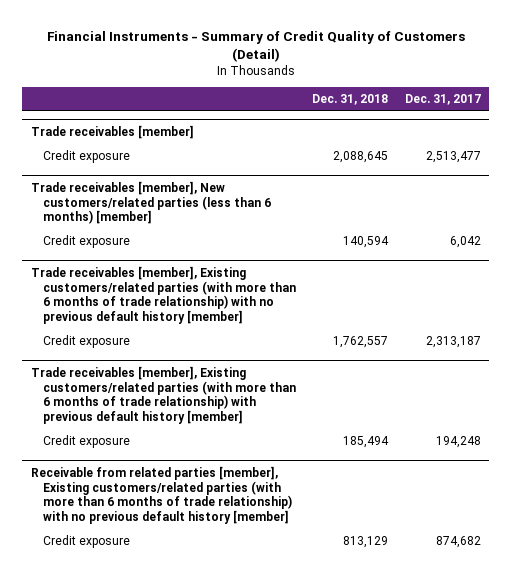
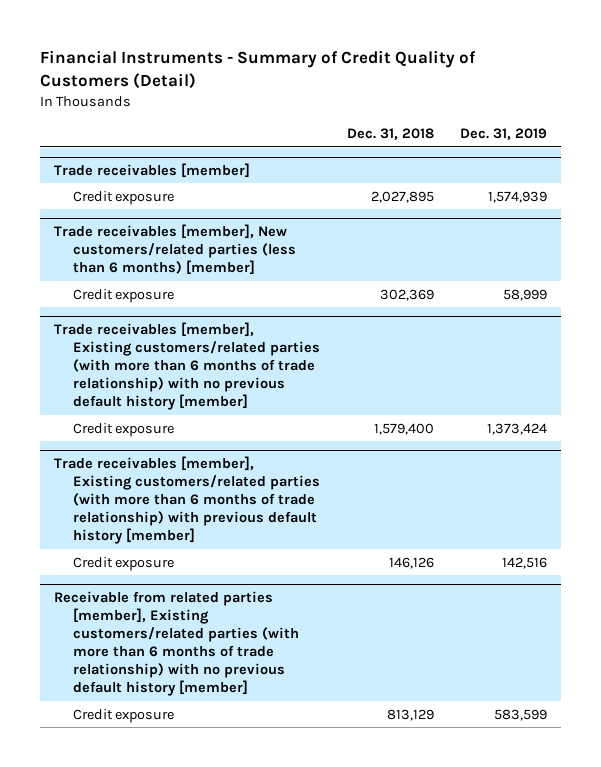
- | Dec. 31, 2018 | Dec. 31, 2017
+ | Dec. 31, 2018 | Dec. 31, 2019
@ Trade receivables [member]
- Credit exposure | 2,088,645 | 2,513,477
+ Credit exposure | 2,027,895 | 1,574,939
@ Trade receivables [member], New customers/related parties (less than 6 months) [member]
- Credit exposure | 140,594 | 6,042
+ Credit exposure | 302,369 | 58,999
@ Trade receivables [member], Existing customers/related parties (with more than 6 months of trade relationship) with no previous default history [member]
- Credit exposure | 1,762,557 | 2,313,187
+ Credit exposure | 1,579,400 | 1,373,424
@ Trade receivables [member], Existing customers/related parties (with more than 6 months of trade relationship) with previous default history [member]
- Credit exposure | 185,494 | 194,248
+ Credit exposure | 146,126 | 142,516

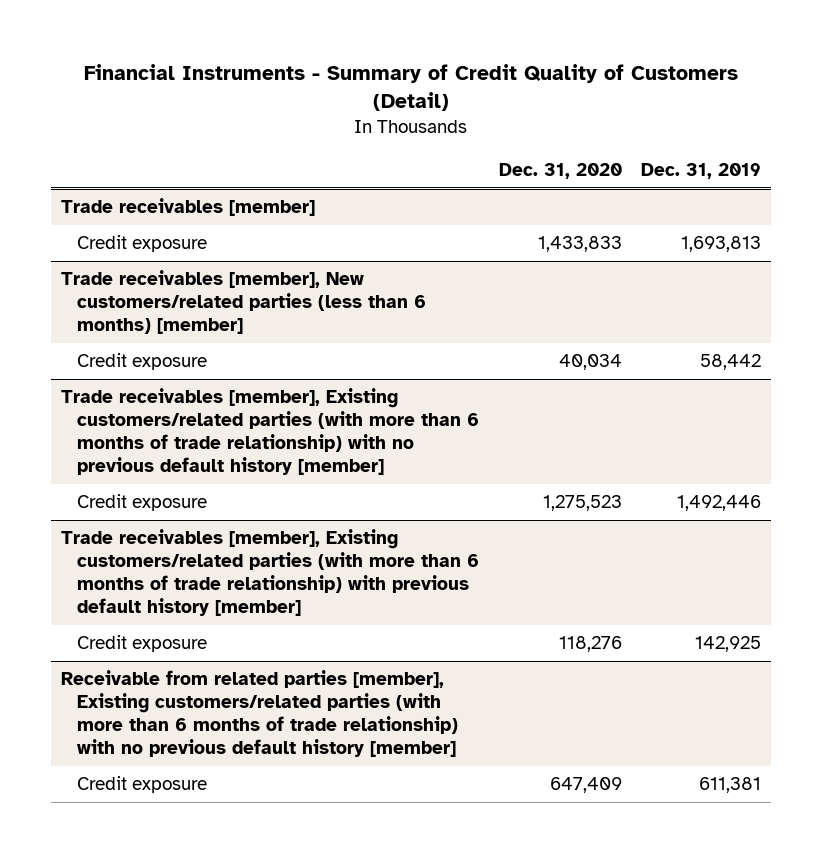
- | Dec. 31, 2018 | Dec. 31, 2019
+ | Dec. 31, 2020 | Dec. 31, 2019
@ Trade receivables [member]
- Credit exposure | 2,027,895 | 1,574,939
+ Credit exposure | 1,433,833 | 1,693,813
@ Trade receivables [member], New customers/related parties (less than 6 months) [member]
- Credit exposure | 302,369 | 58,999
+ Credit exposure | 40,034 | 58,442
@ Trade receivables [member], Existing customers/related parties (with more than 6 months of trade relationship) with no previous default history [member]
- Credit exposure | 1,579,400 | 1,373,424
+ Credit exposure | 1,275,523 | 1,492,446
@ Trade receivables [member], Existing customers/related parties (with more than 6 months of trade relationship) with previous default history [member]
- Credit exposure | 146,126 | 142,516
+ Credit exposure | 118,276 | 142,925
@ Receivable from related parties [member], Existing customers/related parties (with more than 6 months of trade relationship) with no previous default history [member]
- Credit exposure | 813,129 | 583,599
+ Credit exposure | 647,409 | 611,381

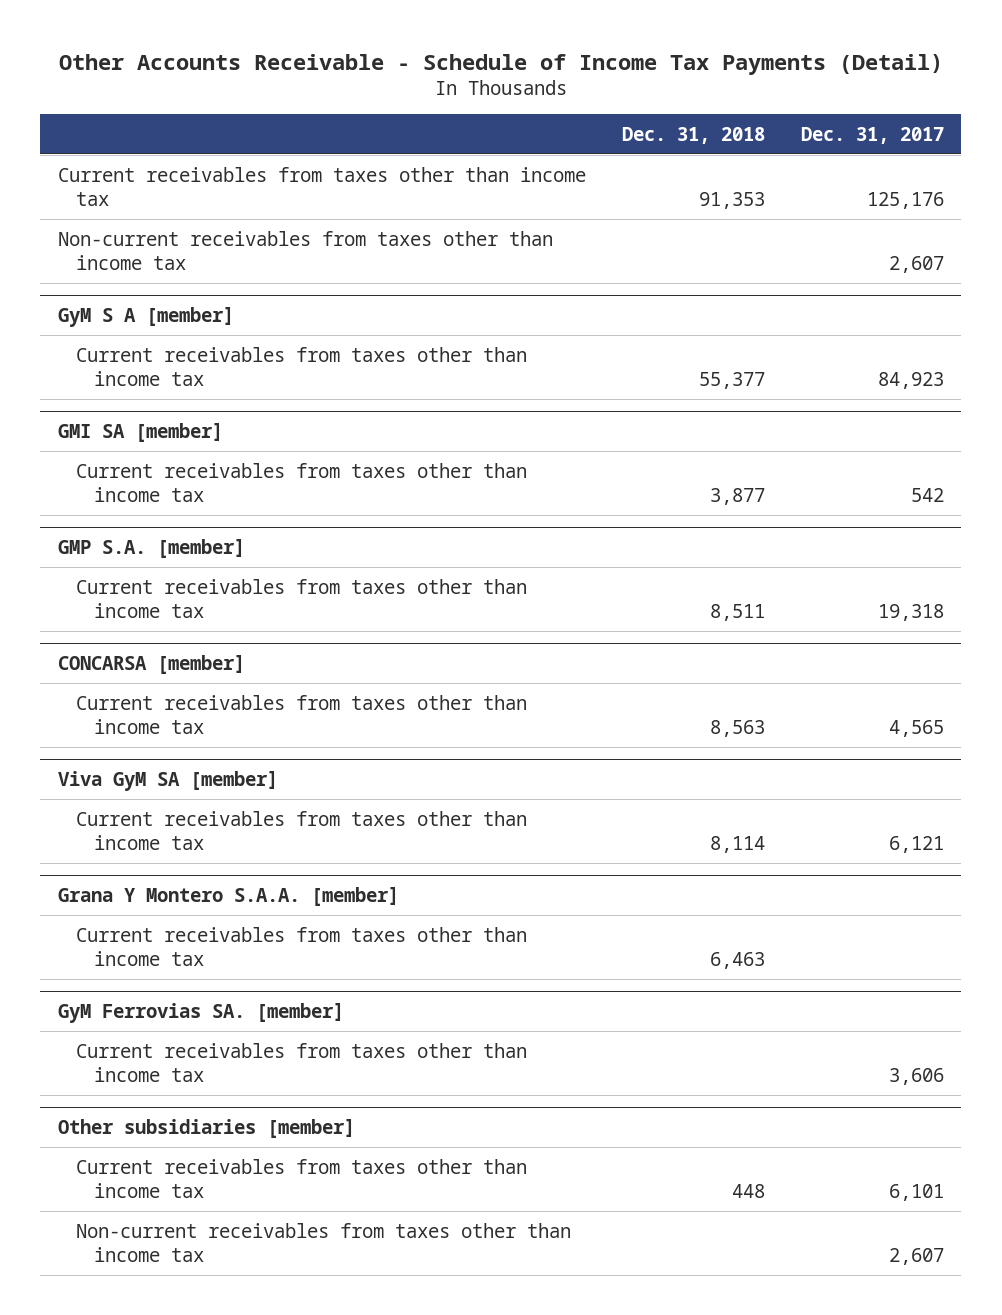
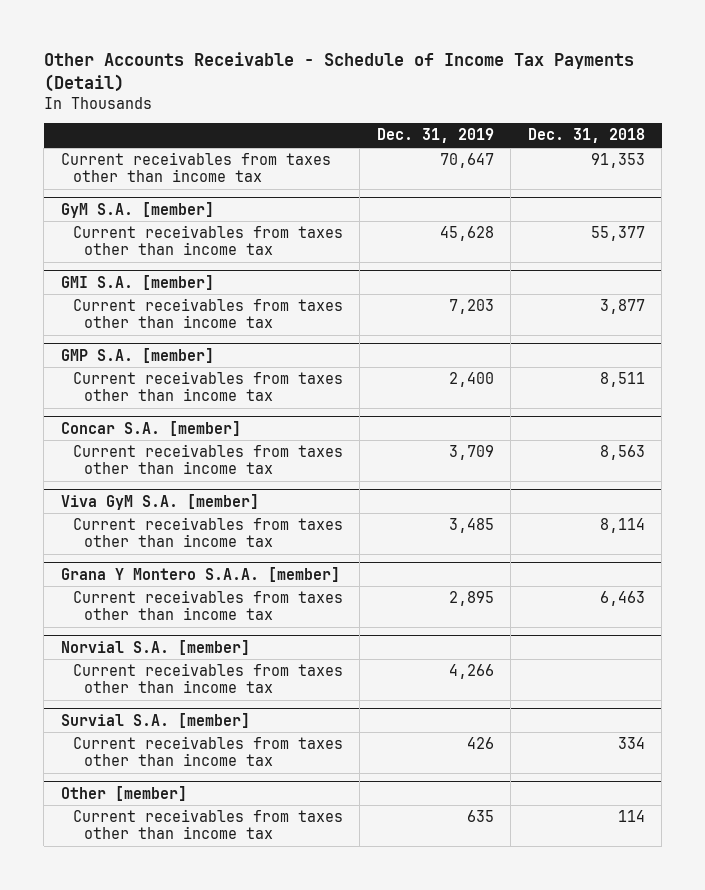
- | Dec. 31, 2018 | Dec. 31, 2017
+ | Dec. 31, 2019 | Dec. 31, 2018
- Non-current receivables from taxes other than income tax | | 2,607
- GyM S A [member]
+ GyM S.A. [member]
- GMI SA [member]
+ GMI S.A. [member]
- CONCARSA [member]
+ Concar S.A. [member]
- Viva GyM SA [member]
+ Viva GyM S.A. [member]
- GyM Ferrovias SA. [member]
+ Norvial S.A. [member]
- Other subsidiaries [member]
- Current receivables from taxes other than income tax | 448 | 6,101
- Non-current receivables from taxes other than income tax | | 2,607
+ Survial S.A. [member]
+ Current receivables from taxes other than income tax | 426 | 334
+ Other [member]
+ Current receivables from taxes other than income tax | 635 | 114

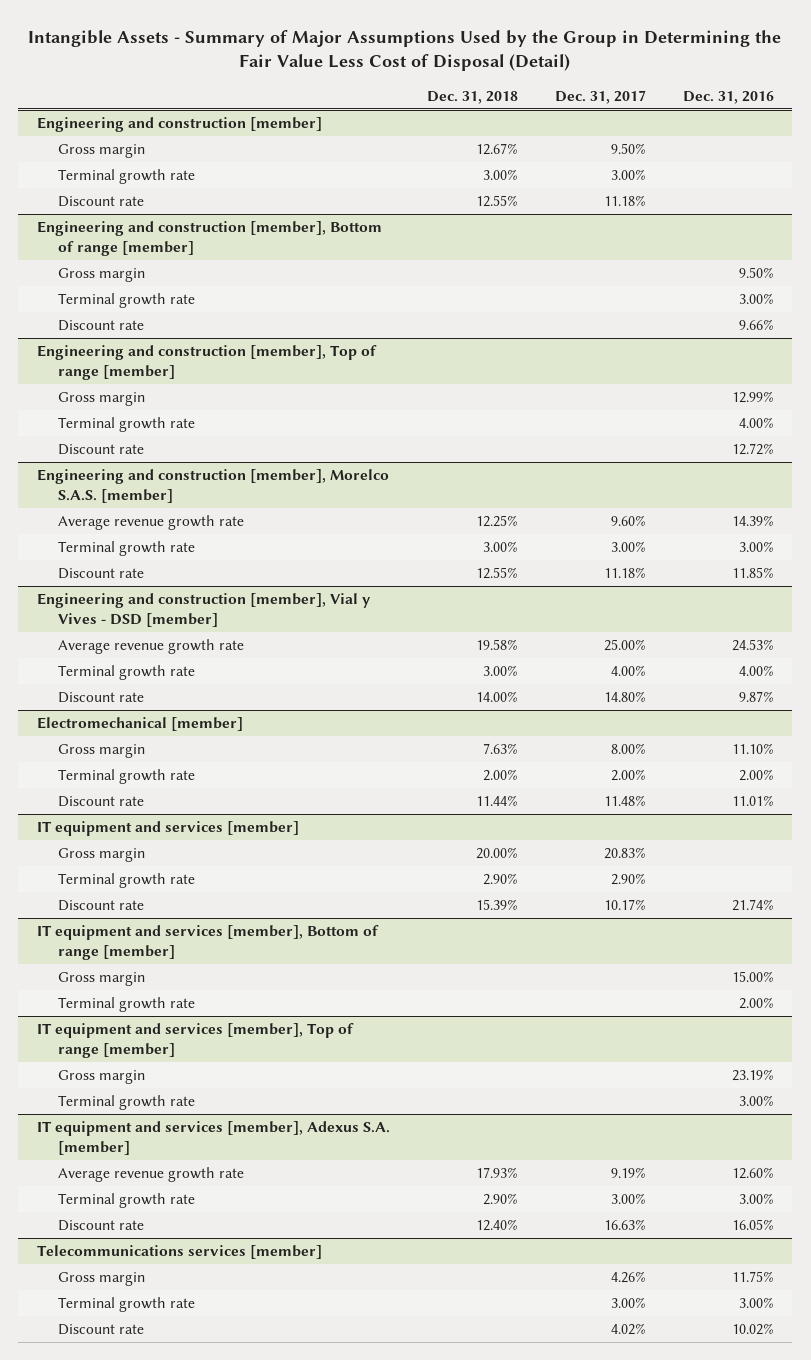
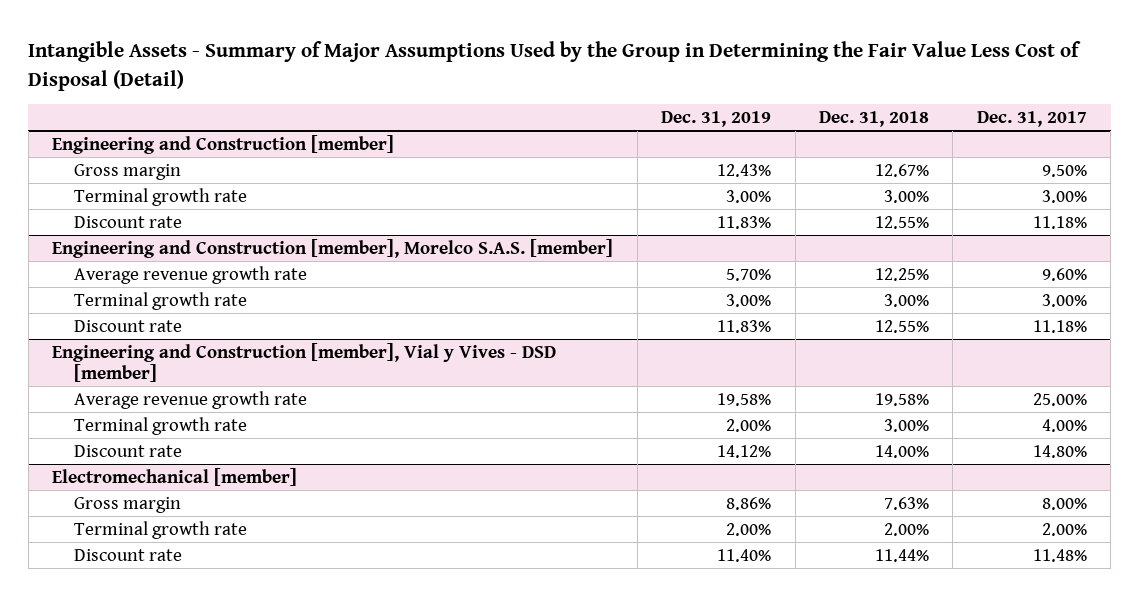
- | Dec. 31, 2018 | Dec. 31, 2017 | Dec. 31, 2016
+ | Dec. 31, 2019 | Dec. 31, 2018 | Dec. 31, 2017
- Engineering and construction [member]
+ Engineering and Construction [member]
- Engineering and construction [member], Bottom of range [member]
- Gross margin | | | 9.50%
- Terminal growth rate | | | 3.00%
- Discount rate | | | 9.66%
- Engineering and construction [member], Top of range [member]
- Gross margin | | | 12.99%
- Terminal growth rate | | | 4.00%
- Discount rate | | | 12.72%
- Engineering and construction [member], Morelco S.A.S. [member]
+ Engineering and Construction [member], Morelco S.A.S. [member]
- Engineering and construction [member], Vial y Vives - DSD [member]
+ Engineering and Construction [member], Vial y Vives - DSD [member]
- IT equipment and services [member]
- Gross margin | 20.00% | 20.83% |
- Terminal growth rate | 2.90% | 2.90% |
- Discount rate | 15.39% | 10.17% | 21.74%
- IT equipment and services [member], Bottom of range [member]
- Gross margin | | | 15.00%
- Terminal growth rate | | | 2.00%
- IT equipment and services [member], Top of range [member]
- Gross margin | | | 23.19%
- Terminal growth rate | | | 3.00%
- IT equipment and services [member], Adexus S.A. [member]
- Average revenue growth rate | 17.93% | 9.19% | 12.60%
- Terminal growth rate | 2.90% | 3.00% | 3.00%
- Discount rate | 12.40% | 16.63% | 16.05%
- Telecommunications services [member]
- Gross margin | | 4.26% | 11.75%
- Terminal growth rate | | 3.00% | 3.00%
- Discount rate | | 4.02% | 10.02%

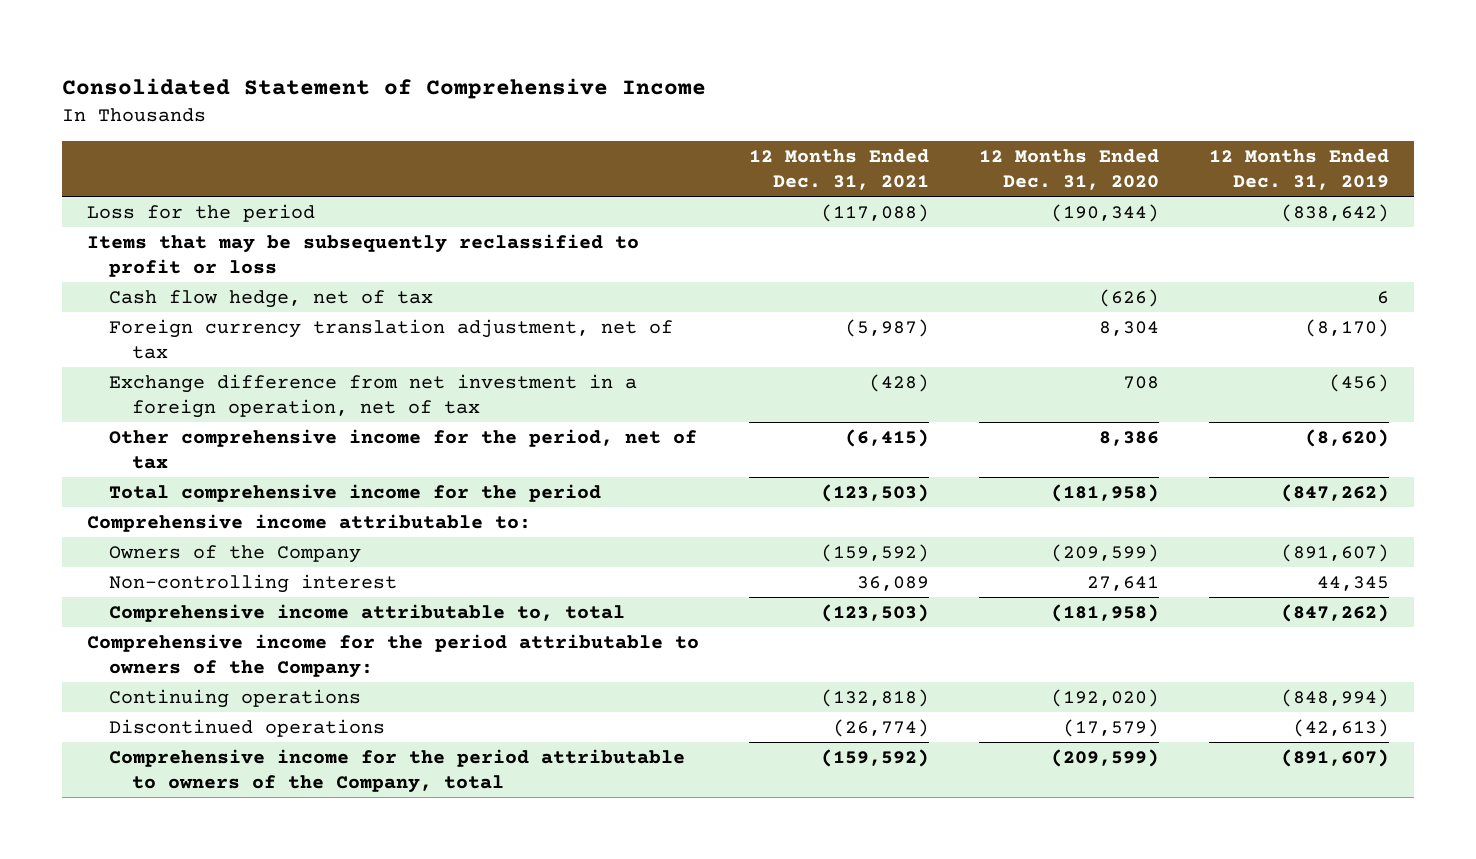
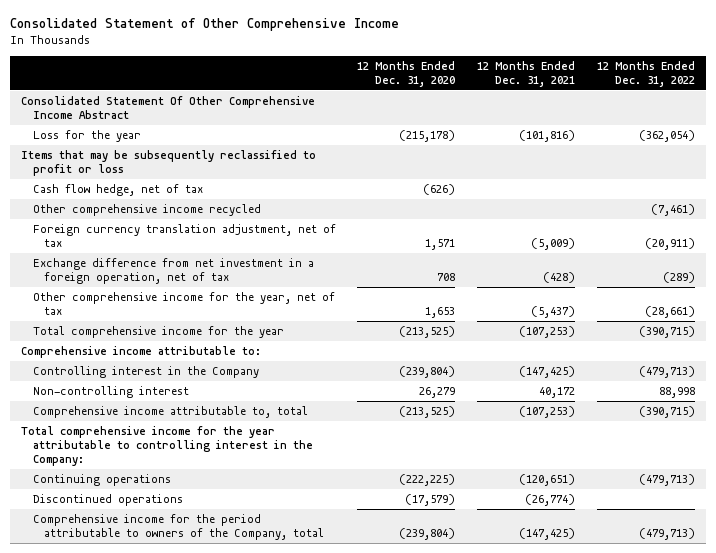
- Consolidated Statement of Comprehensive Income
+ Consolidated Statement of Other Comprehensive Income
- | 12 Months Ended Dec. 31, 2021 | 12 Months Ended Dec. 31, 2020 | 12 Months Ended Dec. 31, 2019
+ | 12 Months Ended Dec. 31, 2020 | 12 Months Ended Dec. 31, 2021 | 12 Months Ended Dec. 31, 2022
- Loss for the period | (117,088) | (190,344) | (838,642)
+ Consolidated Statement Of Other Comprehensive Income Abstract
+ Loss for the year | (215,178) | (101,816) | (362,054)
- Foreign currency translation adjustment, net of tax | (5,987) | 8,304 | (8,170)
+ Other comprehensive income recycled | | | (7,461)
+ Foreign currency translation adjustment, net of tax | 1,571 | (5,009) | (20,911)
- Other comprehensive income for the period, net of tax | (6,415) | 8,386 | (8,620)
- Total comprehensive income for the period | (123,503) | (181,958) | (847,262)
+ Other comprehensive income for the year, net of tax | 1,653 | (5,437) | (28,661)
+ Total comprehensive income for the year | (213,525) | (107,253) | (390,715)
- Owners of the Company | (159,592) | (209,599) | (891,607)
- Non-controlling interest | 36,089 | 27,641 | 44,345
- Comprehensive income attributable to, total | (123,503) | (181,958) | (847,262)
- Comprehensive income for the period attributable to owners of the Company:
- Continuing operations | (132,818) | (192,020) | (848,994)
+ Controlling interest in the Company | (239,804) | (147,425) | (479,713)
+ Non-controlling interest | 26,279 | 40,172 | 88,998
+ Comprehensive income attributable to, total | (213,525) | (107,253) | (390,715)
+ Total comprehensive income for the year attributable to controlling interest in the Company:
+ Continuing operations | (222,225) | (120,651) | (479,713)
- Comprehensive income for the period attributable to owners of the Company, total | (159,592) | (209,599) | (891,607)
+ Comprehensive income for the period attributable to owners of the Company, total | (239,804) | (147,425) | (479,713)

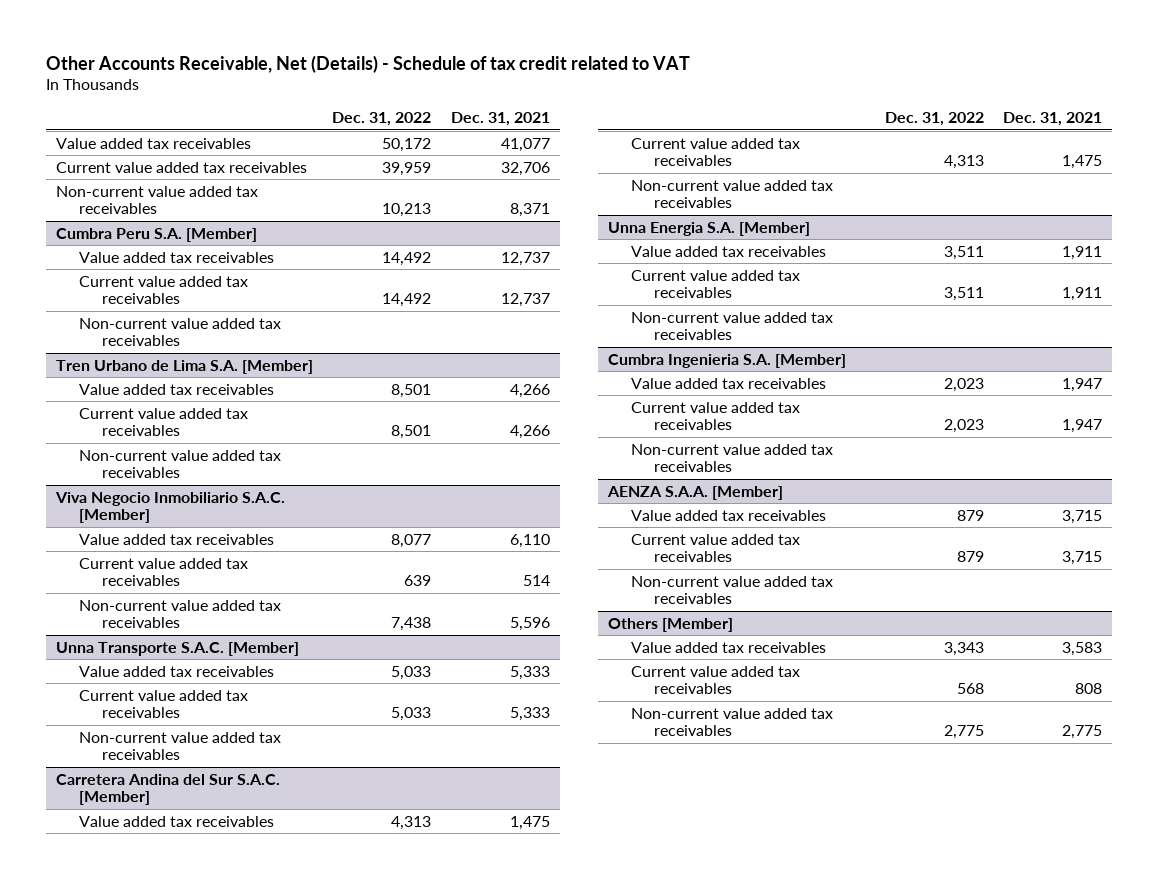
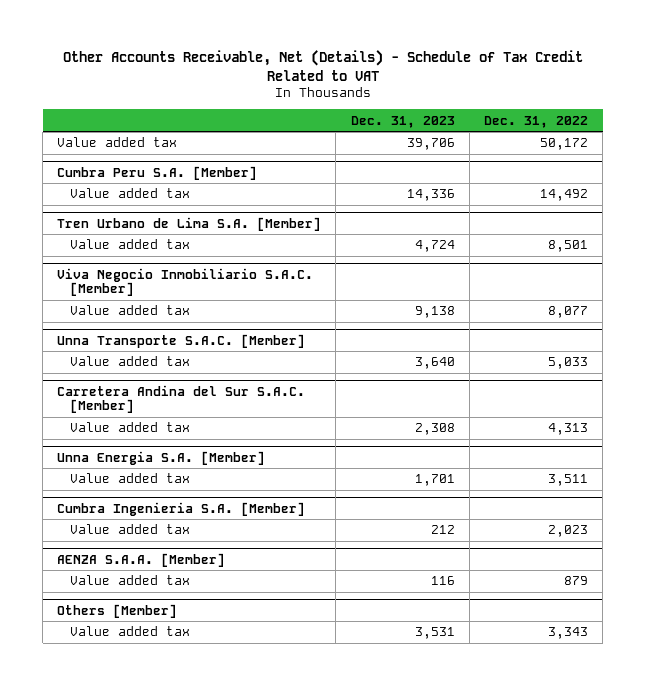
- Other Accounts Receivable, Net (Details) - Schedule of tax credit related to VAT
+ Other Accounts Receivable, Net (Details) - Schedule of Tax Credit Related to VAT
- | Dec. 31, 2022 | Dec. 31, 2021
+ | Dec. 31, 2023 | Dec. 31, 2022
- Value added tax receivables | 50,172 | 41,077
- Current value added tax receivables | 39,959 | 32,706
- Non-current value added tax receivables | 10,213 | 8,371
+ Value added tax | 39,706 | 50,172
@ Cumbra Peru S.A. [Member]
- Value added tax receivables | 14,492 | 12,737
- Current value added tax receivables | 14,492 | 12,737
- Non-current value added tax receivables
+ Value added tax | 14,336 | 14,492
@ Tren Urbano de Lima S.A. [Member]
- Value added tax receivables | 8,501 | 4,266
- Current value added tax receivables | 8,501 | 4,266
- Non-current value added tax receivables
+ Value added tax | 4,724 | 8,501
@ Viva Negocio Inmobiliario S.A.C. [Member]
- Value added tax receivables | 8,077 | 6,110
- Current value added tax receivables | 639 | 514
- Non-current value added tax receivables | 7,438 | 5,596
+ Value added tax | 9,138 | 8,077
@ Unna Transporte S.A.C. [Member]
- Value added tax receivables | 5,033 | 5,333
- Current value added tax receivables | 5,033 | 5,333
- Non-current value added tax receivables
+ Value added tax | 3,640 | 5,033
@ Carretera Andina del Sur S.A.C. [Member]
- Value added tax receivables | 4,313 | 1,475
- Current value added tax receivables | 4,313 | 1,475
- Non-current value added tax receivables
+ Value added tax | 2,308 | 4,313
@ Unna Energia S.A. [Member]
- Value added tax receivables | 3,511 | 1,911
- Current value added tax receivables | 3,511 | 1,911
- Non-current value added tax receivables
+ Value added tax | 1,701 | 3,511
@ Cumbra Ingenieria S.A. [Member]
- Value added tax receivables | 2,023 | 1,947
- Current value added tax receivables | 2,023 | 1,947
- Non-current value added tax receivables
+ Value added tax | 212 | 2,023
@ AENZA S.A.A. [Member]
- Value added tax receivables | 879 | 3,715
- Current value added tax receivables | 879 | 3,715
- Non-current value added tax receivables
+ Value added tax | 116 | 879
@ Others [Member]
- Value added tax receivables | 3,343 | 3,583
- Current value added tax receivables | 568 | 808
- Non-current value added tax receivables | 2,775 | 2,775
+ Value added tax | 3,531 | 3,343

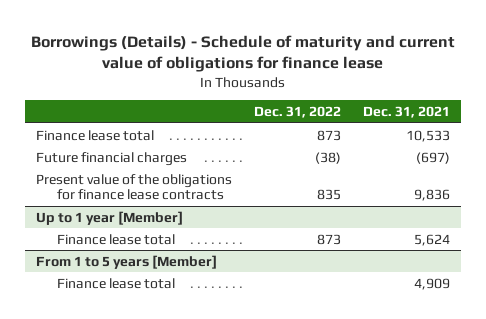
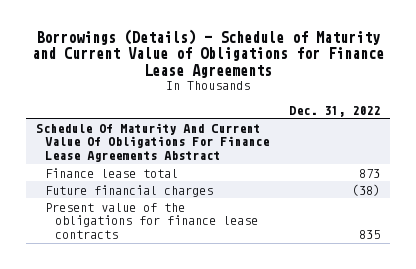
- Borrowings (Details) - Schedule of maturity and current value of obligations for finance lease
+ Borrowings (Details) - Schedule of Maturity and Current Value of Obligations for Finance Lease Agreements
- | Dec. 31, 2022 | Dec. 31, 2021
+ | Dec. 31, 2022
+ Schedule Of Maturity And Current Value Of Obligations For Finance Lease Agreements Abstract
- Up to 1 year [Member]
- Finance lease total | 873 | 5,624
- From 1 to 5 years [Member]
- Finance lease total | | 4,909

